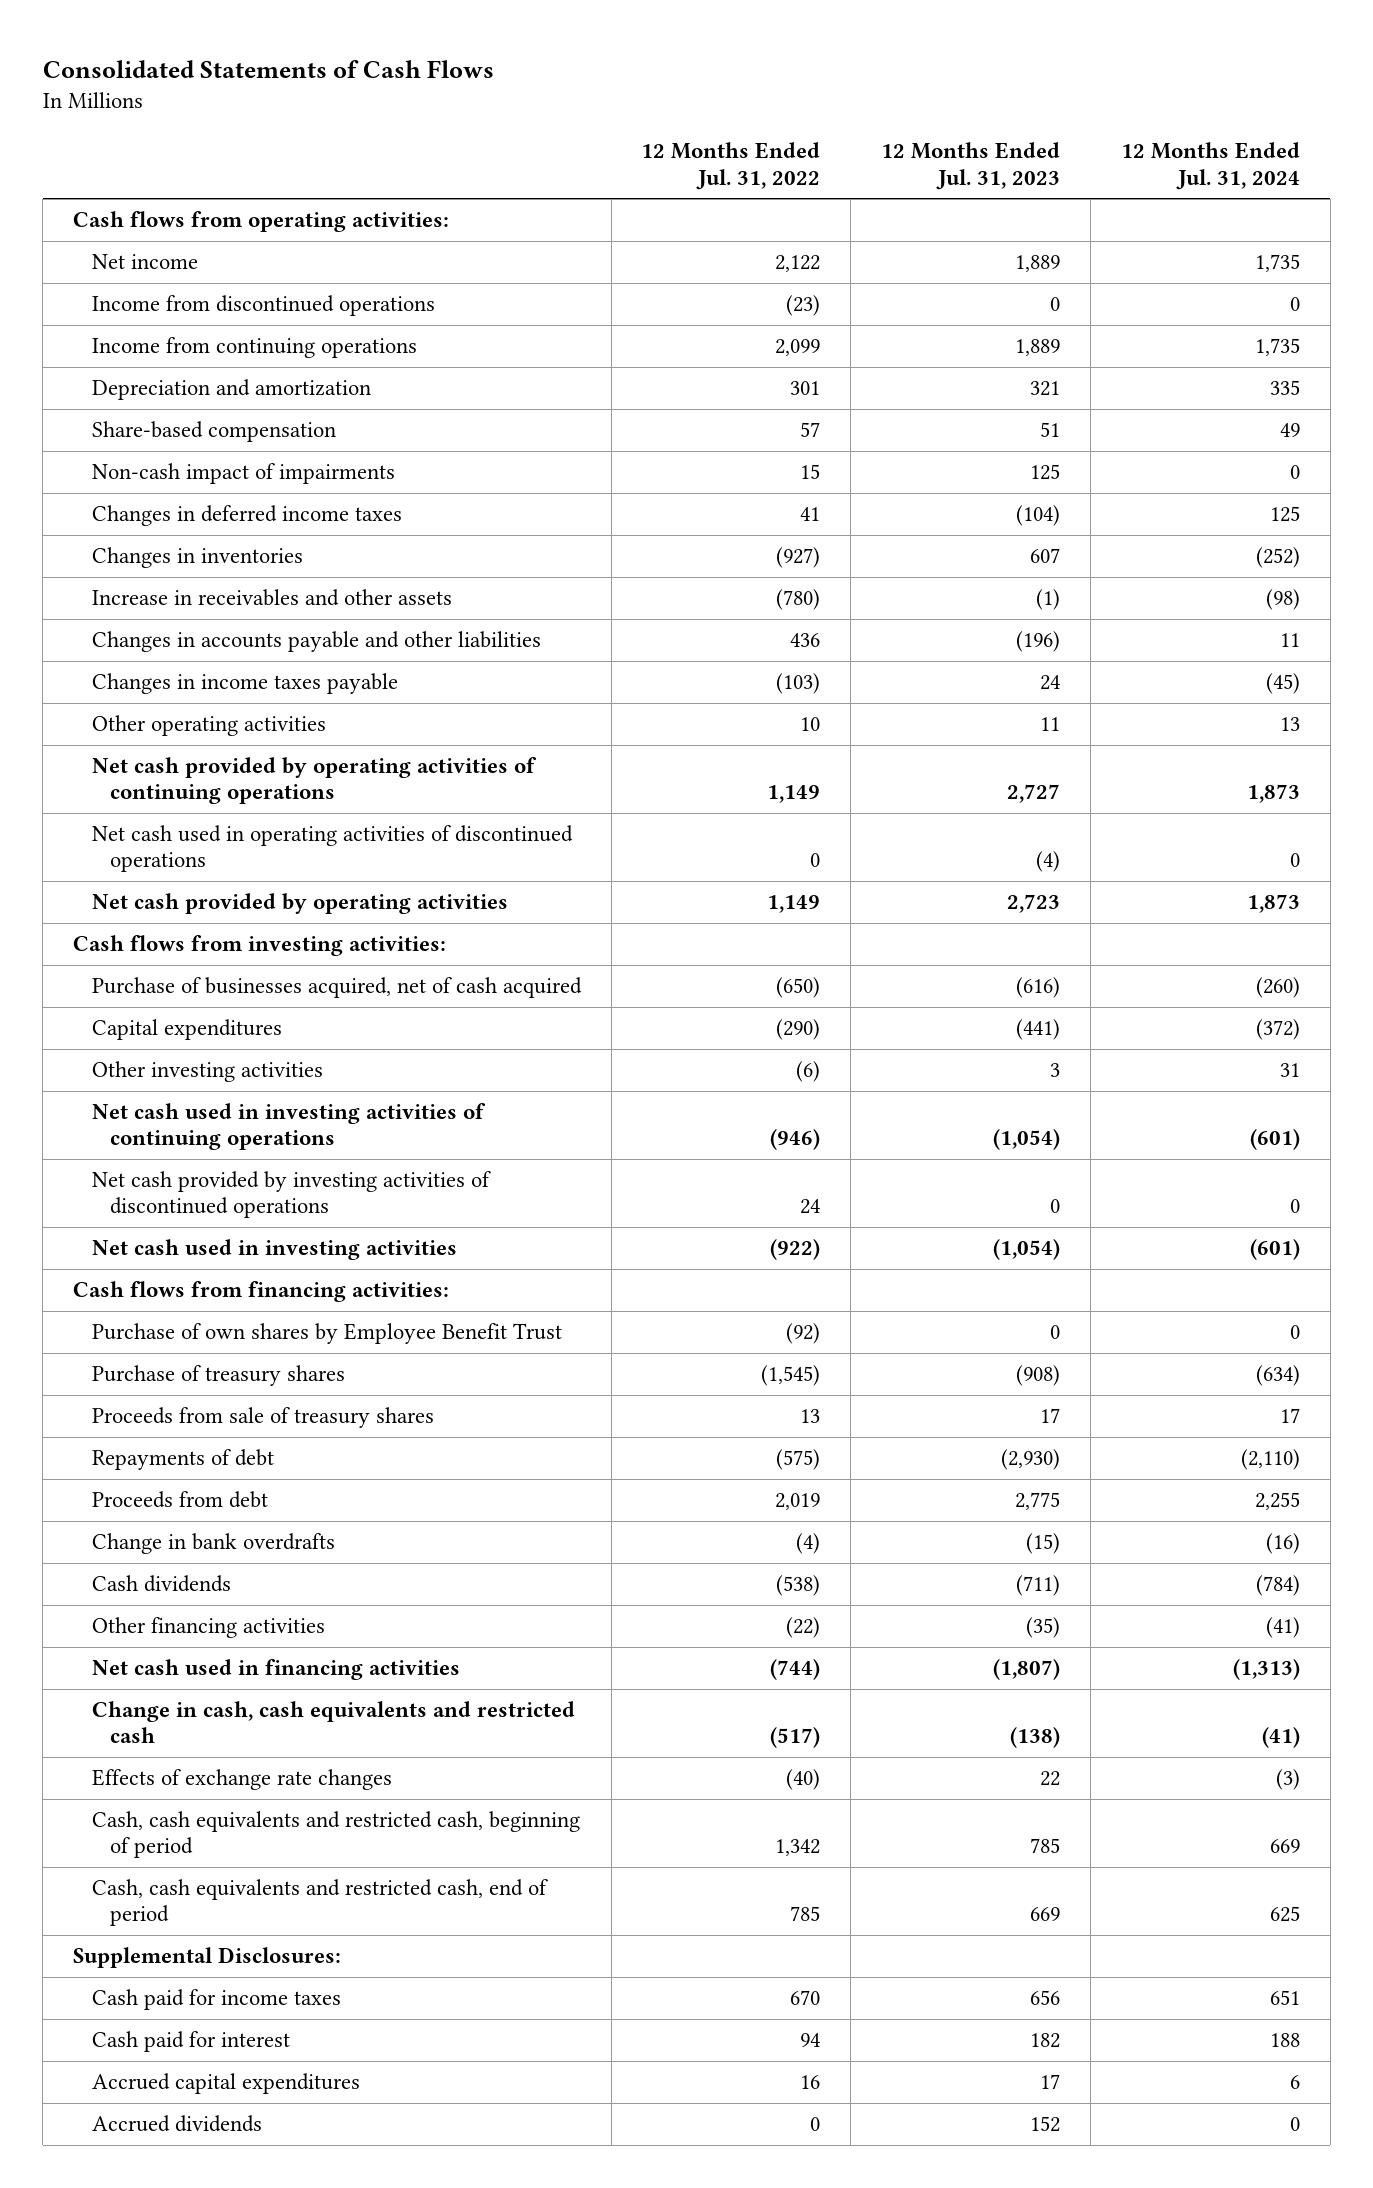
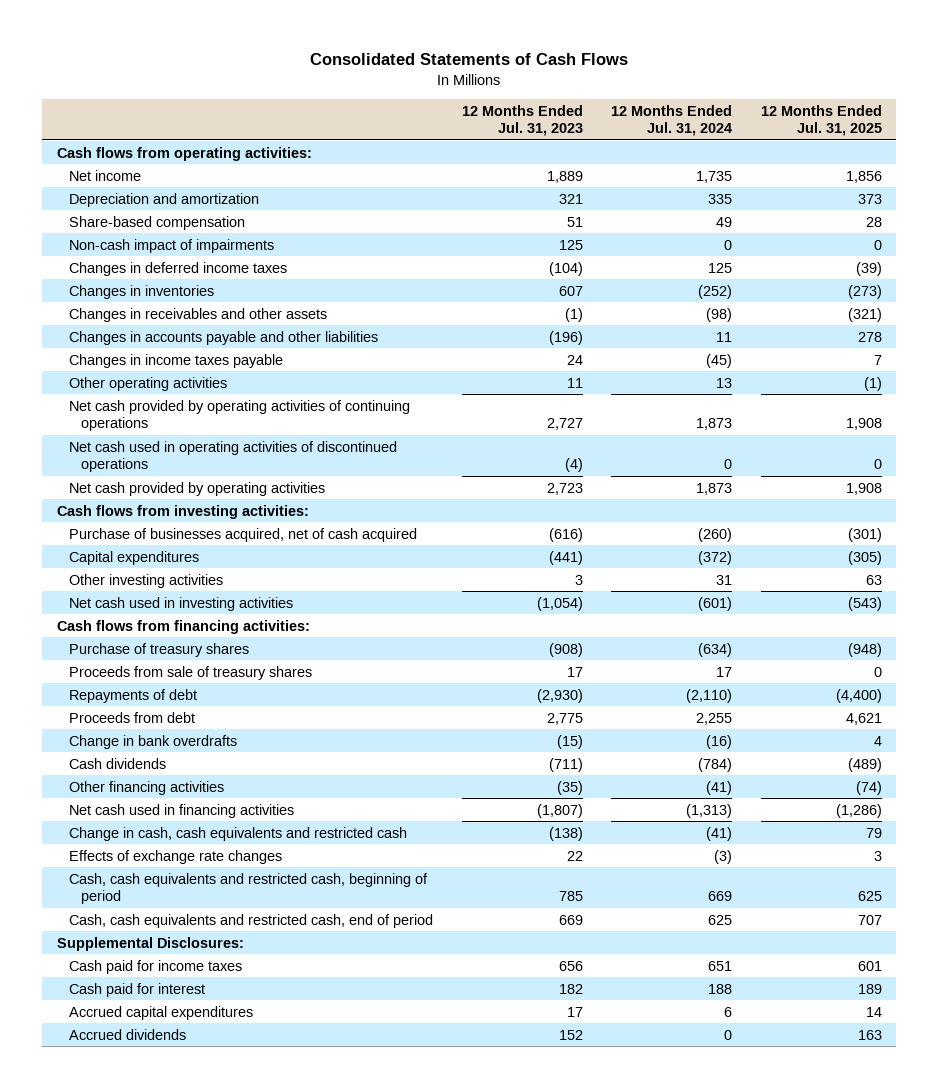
- | 12 Months Ended Jul. 31, 2022 | 12 Months Ended Jul. 31, 2023 | 12 Months Ended Jul. 31, 2024
+ | 12 Months Ended Jul. 31, 2023 | 12 Months Ended Jul. 31, 2024 | 12 Months Ended Jul. 31, 2025
- Income from discontinued operations | (23) | 0 | 0
- Income from continuing operations | 2,099 | 1,889 | 1,735
- Increase in receivables and other assets | (780) | (1) | (98)
+ Changes in receivables and other assets | (1) | (98) | (321)
- Net cash used in investing activities of continuing operations | (946) | (1,054) | (601)
- Net cash provided by investing activities of discontinued operations | 24 | 0 | 0
- Purchase of own shares by Employee Benefit Trust | (92) | 0 | 0

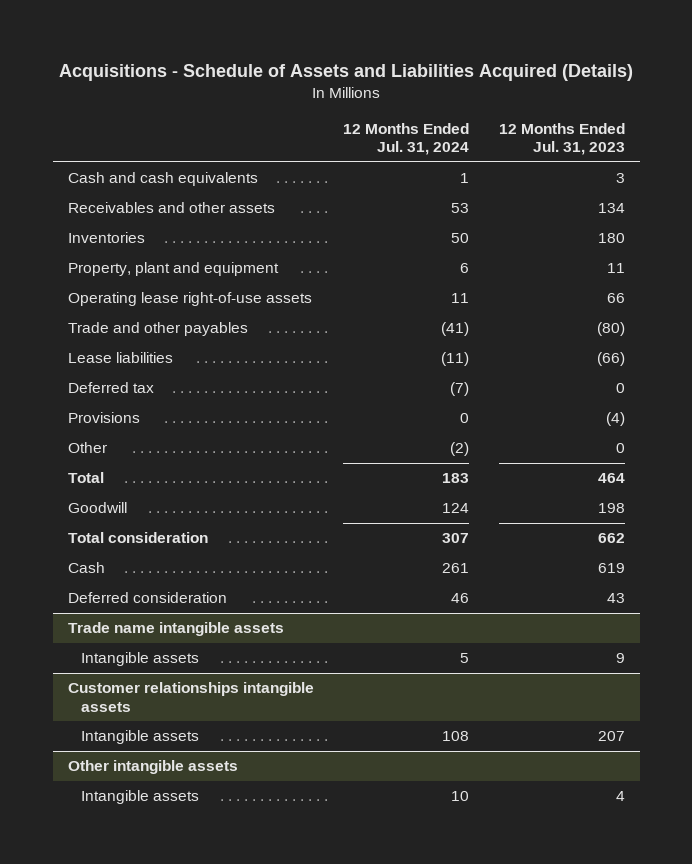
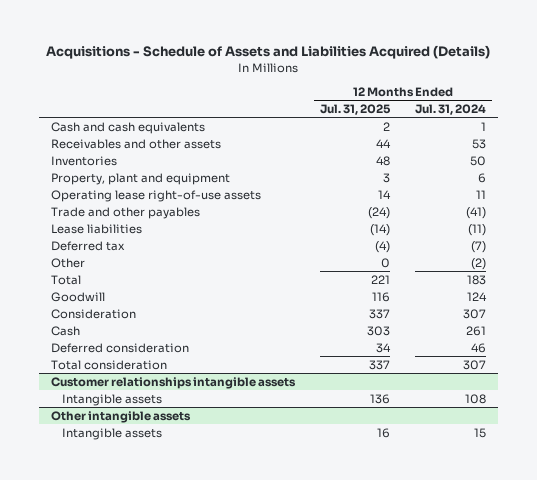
- | 12 Months Ended Jul. 31, 2024 | 12 Months Ended Jul. 31, 2023
+ | 12 Months Ended Jul. 31, 2025 | 12 Months Ended Jul. 31, 2024
- Provisions | 0 | (4)
+ Consideration | 337 | 307
- Trade name intangible assets
- Intangible assets | 5 | 9
moved down: Total consideration | 337 | 307
@ Other intangible assets
- Intangible assets | 10 | 4
+ Intangible assets | 16 | 15

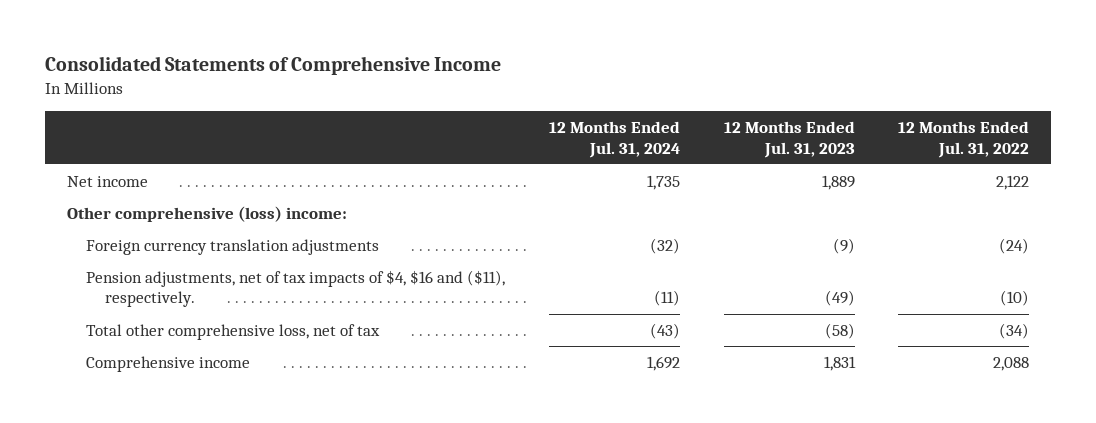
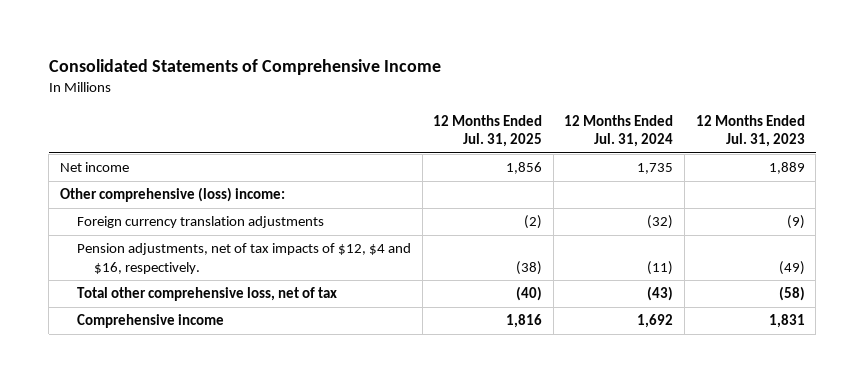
- | 12 Months Ended Jul. 31, 2024 | 12 Months Ended Jul. 31, 2023 | 12 Months Ended Jul. 31, 2022
+ | 12 Months Ended Jul. 31, 2025 | 12 Months Ended Jul. 31, 2024 | 12 Months Ended Jul. 31, 2023
- Pension adjustments, net of tax impacts of $4, $16 and ($11), respectively. | (11) | (49) | (10)
+ Pension adjustments, net of tax impacts of $12, $4 and $16, respectively. | (38) | (11) | (49)

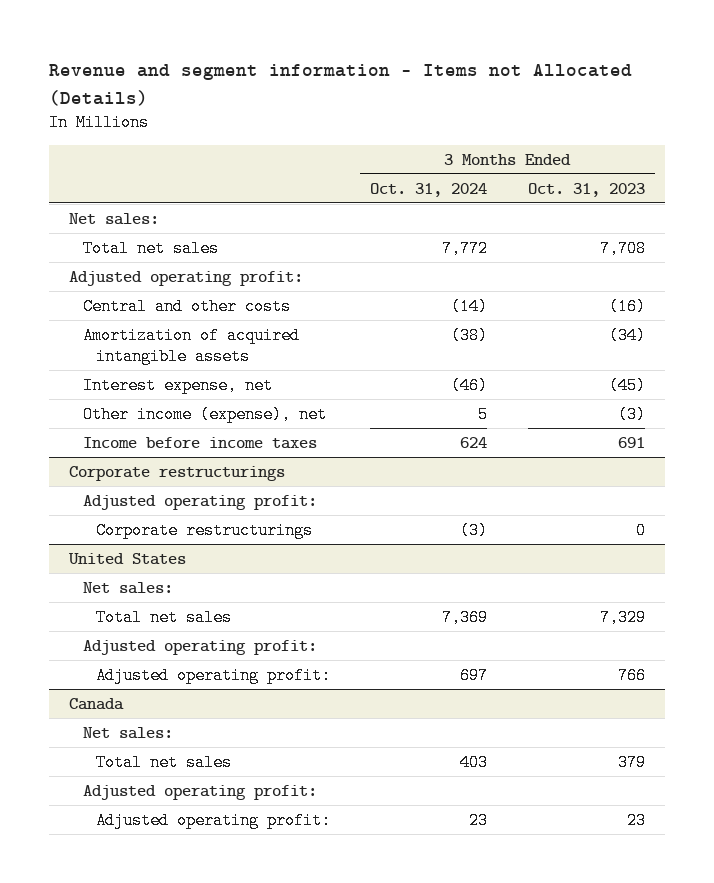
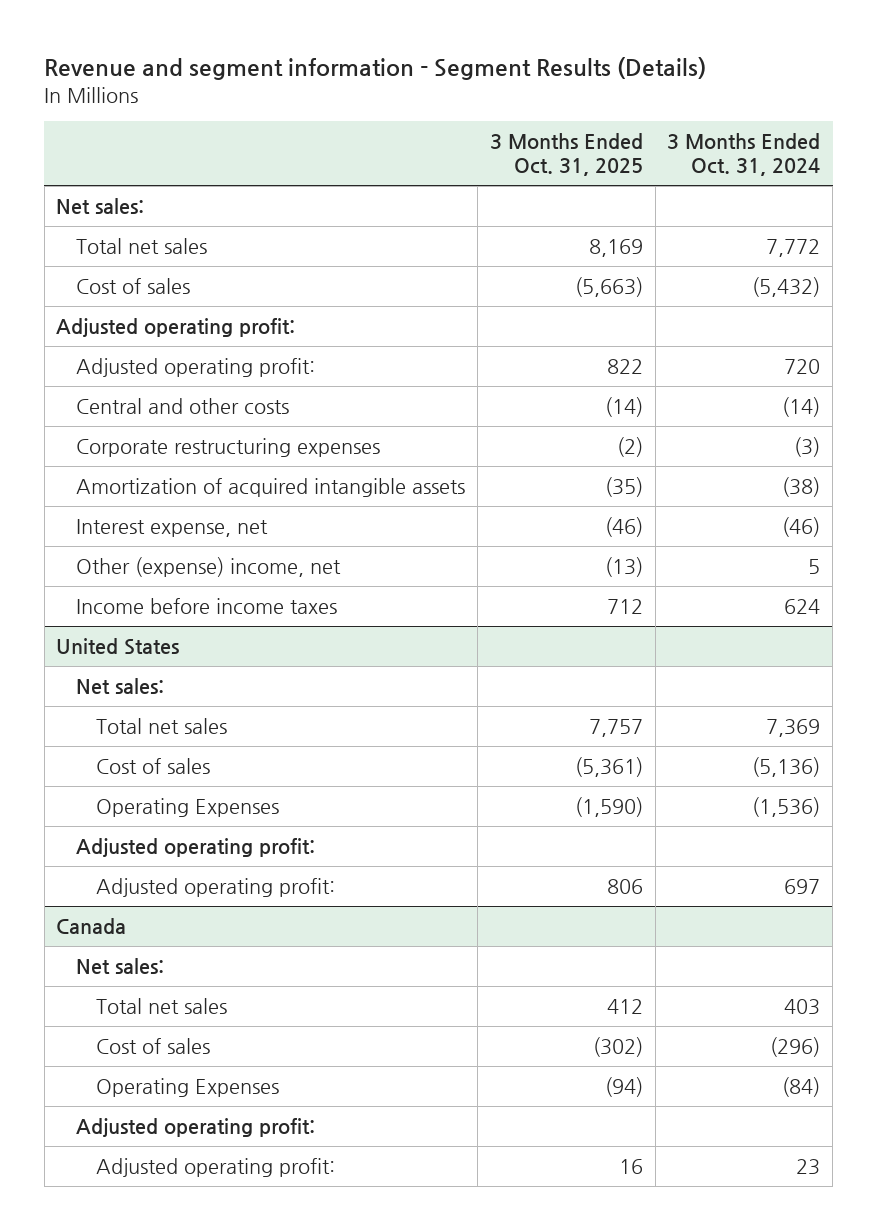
- Revenue and segment information - Items not Allocated (Details)
+ Revenue and segment information - Segment Results (Details)
- | 3 Months Ended Oct. 31, 2024 | 3 Months Ended Oct. 31, 2023
+ | 3 Months Ended Oct. 31, 2025 | 3 Months Ended Oct. 31, 2024
+ Cost of sales | (5,663) | (5,432)
+ Adjusted operating profit: | 822 | 720
+ Corporate restructuring expenses | (2) | (3)
- Other income (expense), net | 5 | (3)
+ Other (expense) income, net | (13) | 5
- Corporate restructurings
- Adjusted operating profit:
- Corporate restructurings | (3) | 0
@ United States
+ Cost of sales | (5,361) | (5,136)
+ Operating Expenses | (1,590) | (1,536)
@ Canada
+ Cost of sales | (302) | (296)
+ Operating Expenses | (94) | (84)

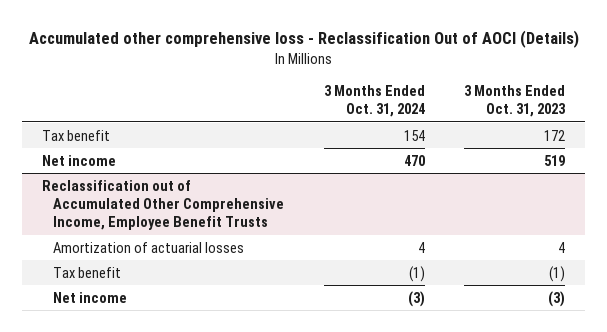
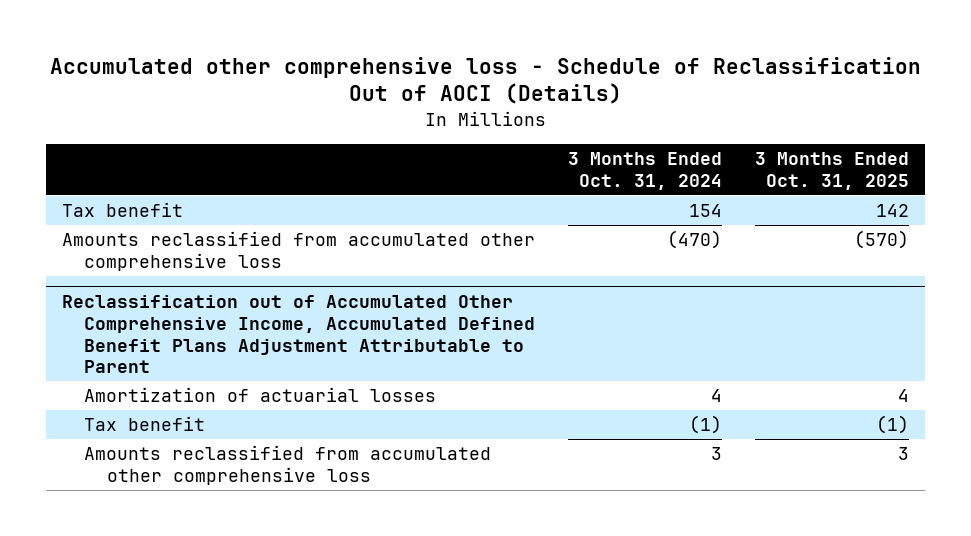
- Accumulated other comprehensive loss - Reclassification Out of AOCI (Details)
+ Accumulated other comprehensive loss - Schedule of Reclassification Out of AOCI (Details)
- | 3 Months Ended Oct. 31, 2024 | 3 Months Ended Oct. 31, 2023
+ | 3 Months Ended Oct. 31, 2024 | 3 Months Ended Oct. 31, 2025
- Net income | 470 | 519
- Reclassification out of Accumulated Other Comprehensive Income, Employee Benefit Trusts
+ Amounts reclassified from accumulated other comprehensive loss | (470) | (570)
+ Reclassification out of Accumulated Other Comprehensive Income, Accumulated Defined Benefit Plans Adjustment Attributable to Parent
- Net income | (3) | (3)
+ Amounts reclassified from accumulated other comprehensive loss | 3 | 3

